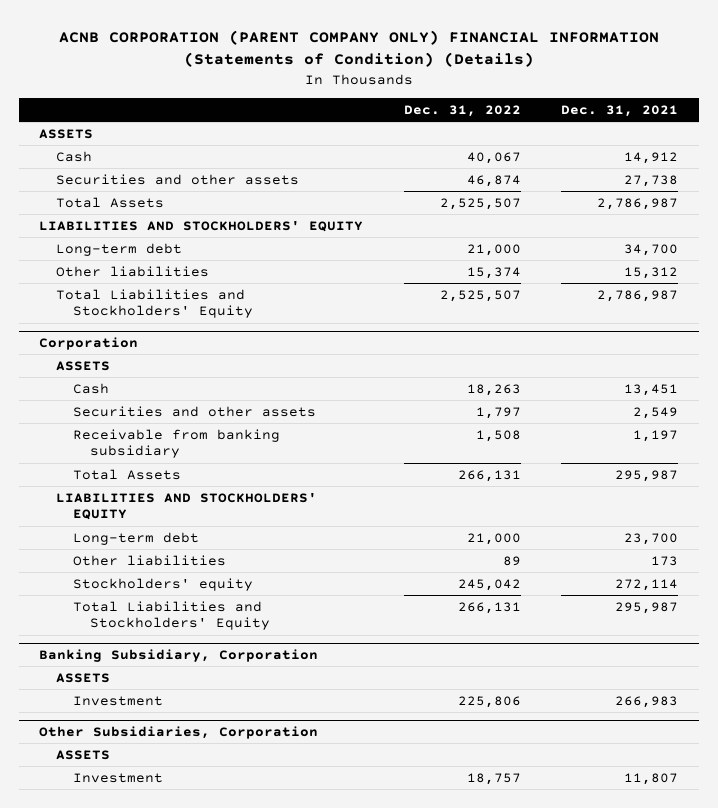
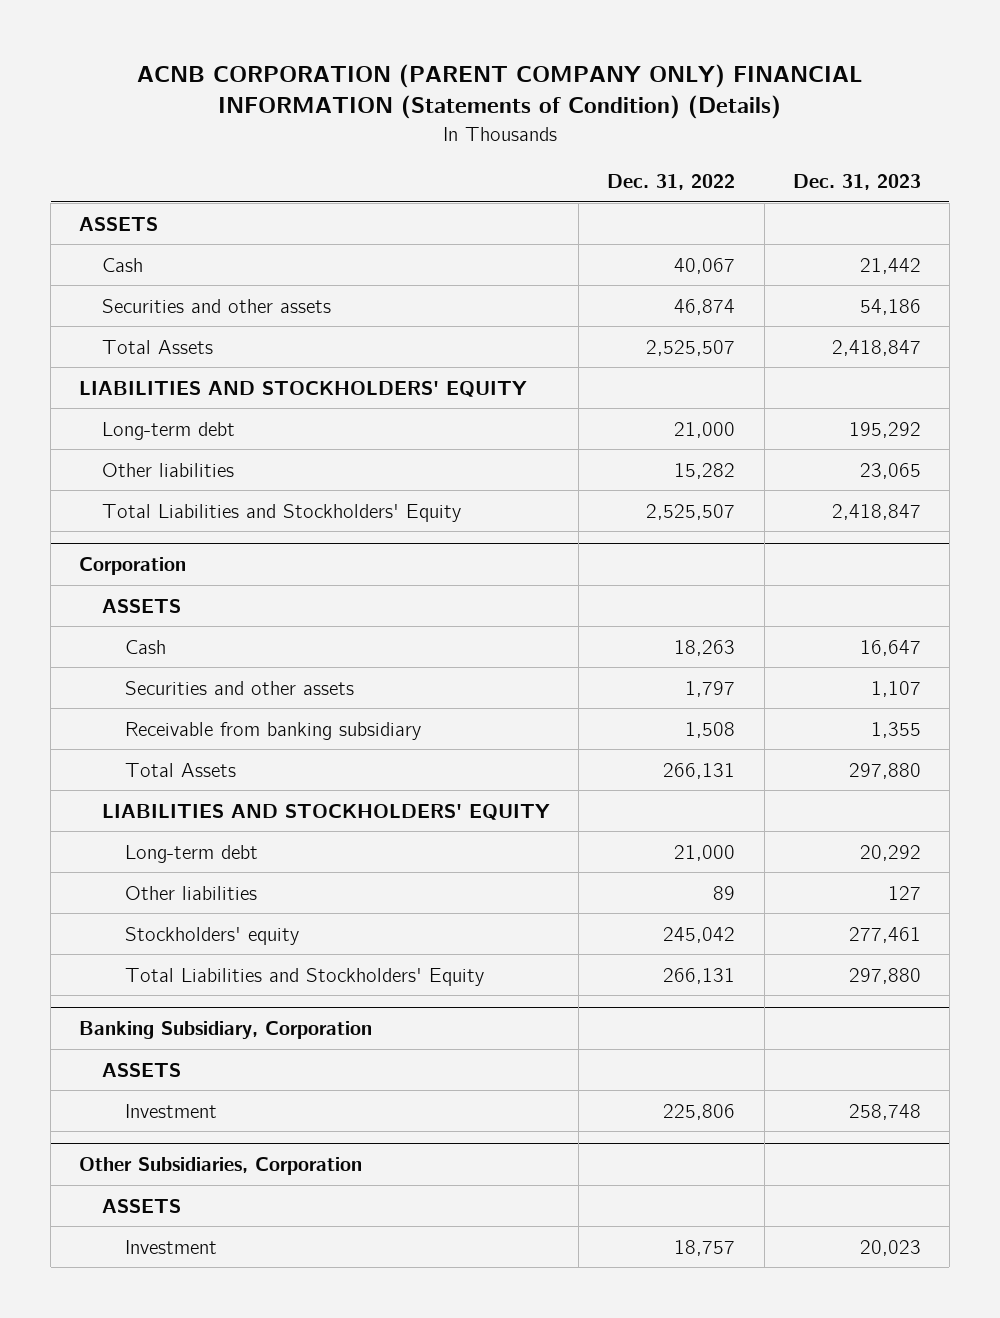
- | Dec. 31, 2022 | Dec. 31, 2021
+ | Dec. 31, 2022 | Dec. 31, 2023
- Other liabilities | 15,374 | 15,312
+ Other liabilities | 15,282 | 23,065

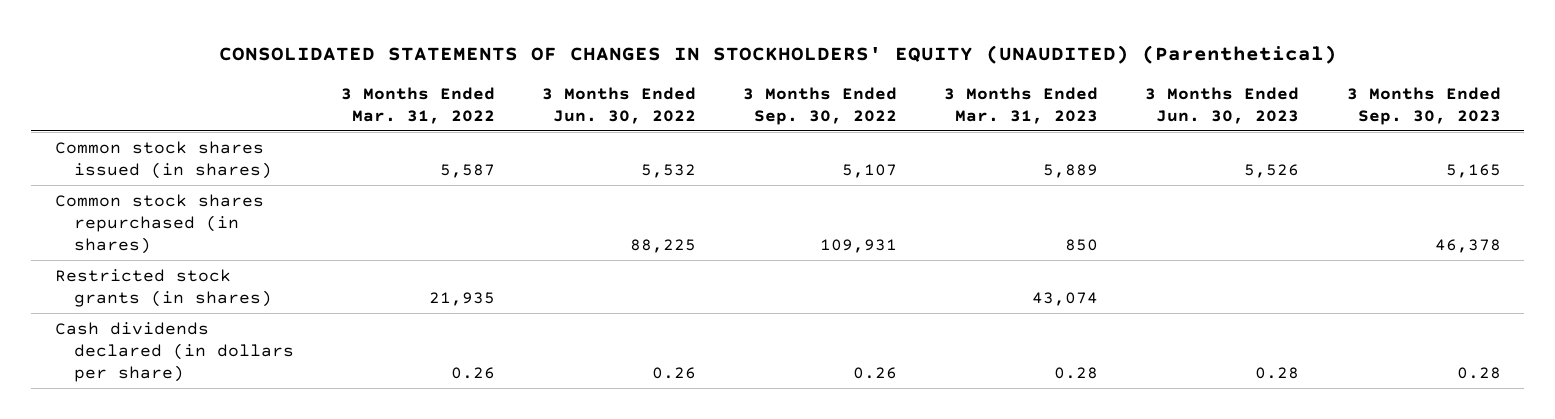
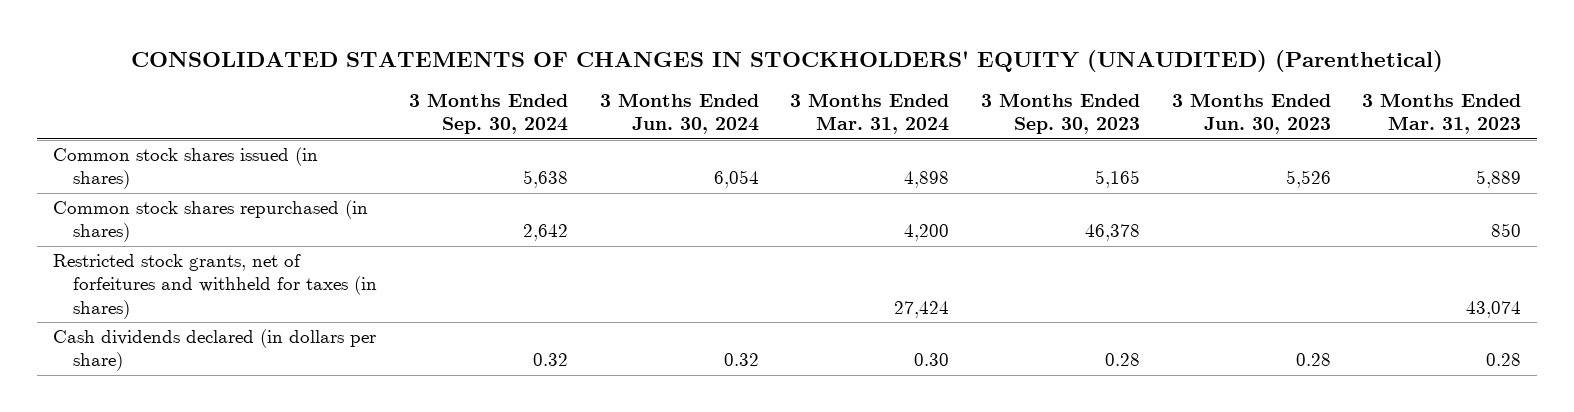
- | 3 Months Ended Mar. 31, 2022 | 3 Months Ended Jun. 30, 2022 | 3 Months Ended Sep. 30, 2022 | 3 Months Ended Mar. 31, 2023 | 3 Months Ended Jun. 30, 2023 | 3 Months Ended Sep. 30, 2023
+ | 3 Months Ended Sep. 30, 2024 | 3 Months Ended Jun. 30, 2024 | 3 Months Ended Mar. 31, 2024 | 3 Months Ended Sep. 30, 2023 | 3 Months Ended Jun. 30, 2023 | 3 Months Ended Mar. 31, 2023
- Restricted stock grants (in shares) | 21,935 | | | 43,074 | |
+ Restricted stock grants, net of forfeitures and withheld for taxes (in shares) | | | 27,424 | | | 43,074

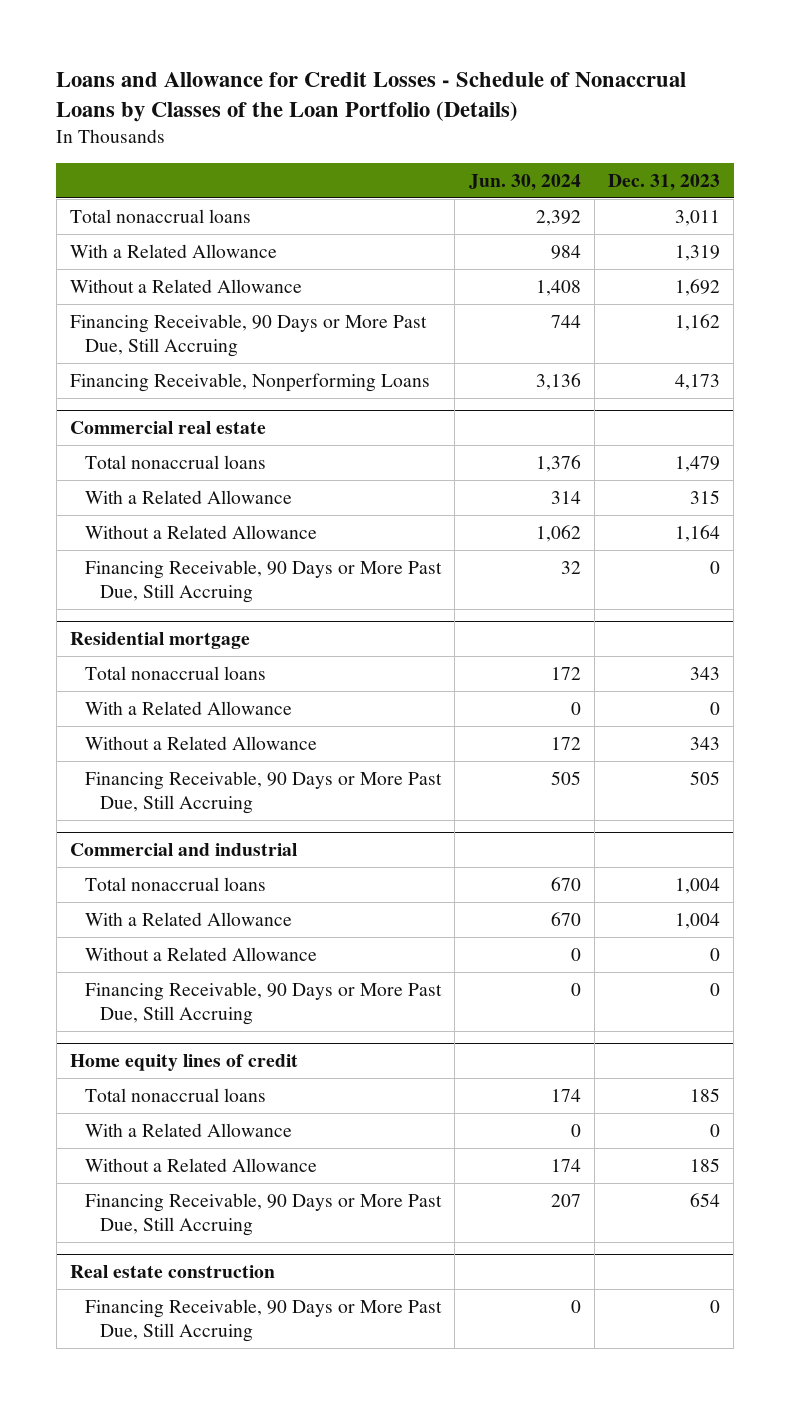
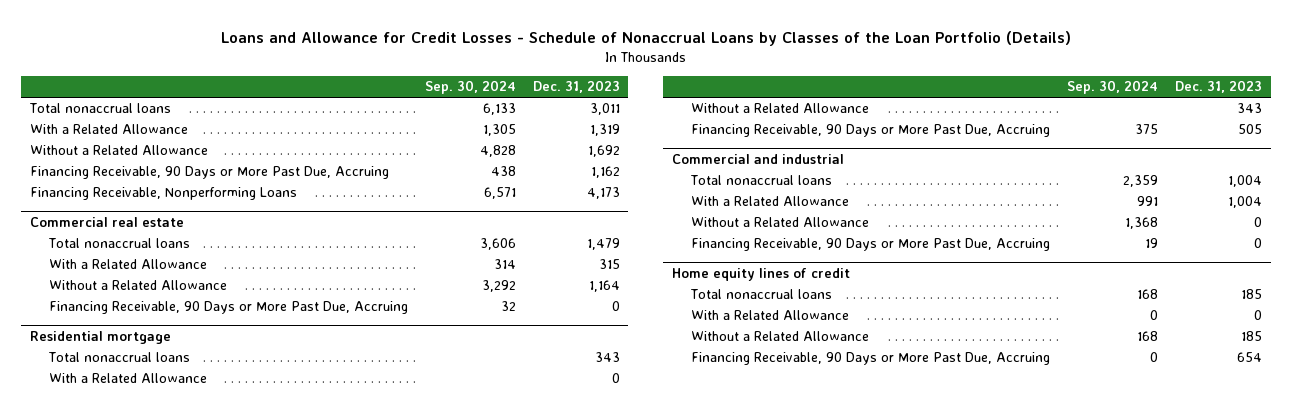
- | Jun. 30, 2024 | Dec. 31, 2023
+ | Sep. 30, 2024 | Dec. 31, 2023
- Financing Receivable, 90 Days or More Past Due, Still Accruing | 744 | 1,162
+ Financing Receivable, 90 Days or More Past Due, Accruing | 438 | 1,162
@ Commercial real estate
- Financing Receivable, 90 Days or More Past Due, Still Accruing | 32 | 0
+ Financing Receivable, 90 Days or More Past Due, Accruing | 32 | 0
@ Residential mortgage
- Financing Receivable, 90 Days or More Past Due, Still Accruing | 505 | 505
+ Financing Receivable, 90 Days or More Past Due, Accruing | 375 | 505
@ Commercial and industrial
- Financing Receivable, 90 Days or More Past Due, Still Accruing | 0 | 0
+ Financing Receivable, 90 Days or More Past Due, Accruing | 19 | 0
@ Home equity lines of credit
- Financing Receivable, 90 Days or More Past Due, Still Accruing | 207 | 654
- Real estate construction
- Financing Receivable, 90 Days or More Past Due, Still Accruing | 0 | 0
@ Home equity lines of credit
+ Financing Receivable, 90 Days or More Past Due, Accruing | 0 | 654

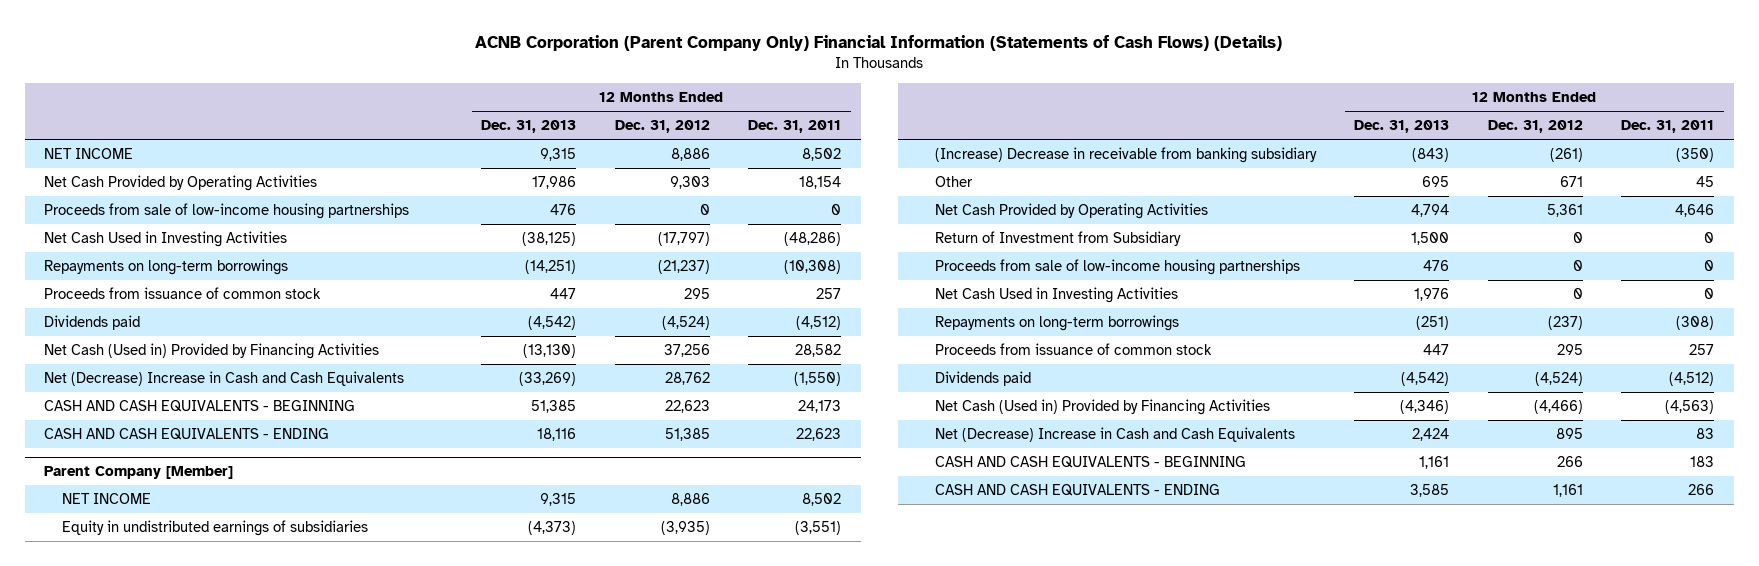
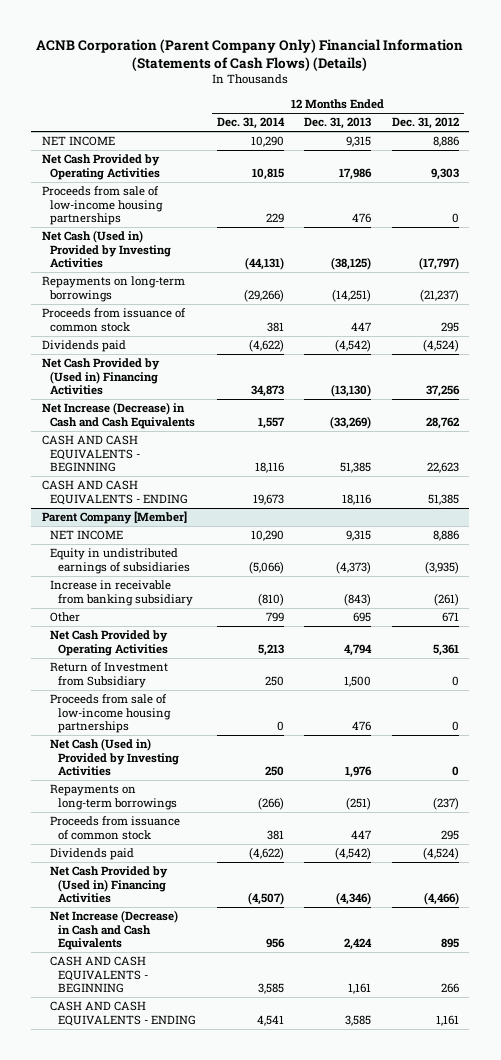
- | 12 Months Ended Dec. 31, 2013 | 12 Months Ended Dec. 31, 2012 | 12 Months Ended Dec. 31, 2011
+ | 12 Months Ended Dec. 31, 2014 | 12 Months Ended Dec. 31, 2013 | 12 Months Ended Dec. 31, 2012
- Net Cash Used in Investing Activities | (38,125) | (17,797) | (48,286)
+ Net Cash (Used in) Provided by Investing Activities | (44,131) | (38,125) | (17,797)
- Net Cash (Used in) Provided by Financing Activities | (13,130) | 37,256 | 28,582
- Net (Decrease) Increase in Cash and Cash Equivalents | (33,269) | 28,762 | (1,550)
+ Net Cash Provided by (Used in) Financing Activities | 34,873 | (13,130) | 37,256
+ Net Increase (Decrease) in Cash and Cash Equivalents | 1,557 | (33,269) | 28,762
@ Parent Company [Member]
- (Increase) Decrease in receivable from banking subsidiary | (843) | (261) | (350)
+ Increase in receivable from banking subsidiary | (810) | (843) | (261)
- Net Cash Used in Investing Activities | 1,976 | 0 | 0
+ Net Cash (Used in) Provided by Investing Activities | 250 | 1,976 | 0
- Net Cash (Used in) Provided by Financing Activities | (4,346) | (4,466) | (4,563)
- Net (Decrease) Increase in Cash and Cash Equivalents | 2,424 | 895 | 83
+ Net Cash Provided by (Used in) Financing Activities | (4,507) | (4,346) | (4,466)
+ Net Increase (Decrease) in Cash and Cash Equivalents | 956 | 2,424 | 895

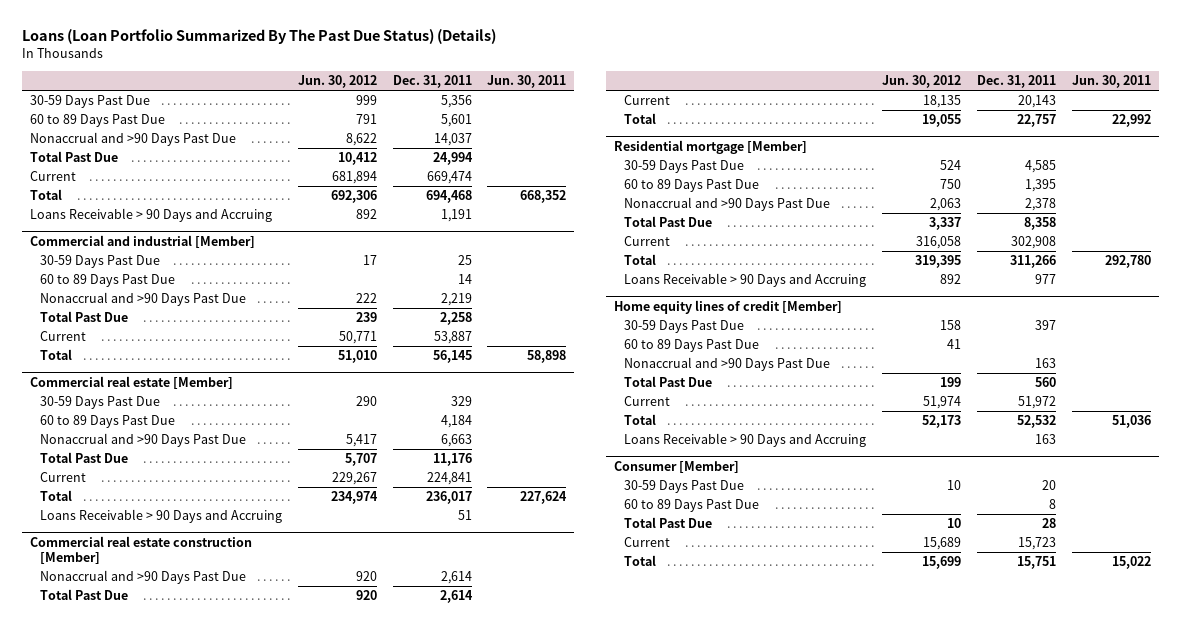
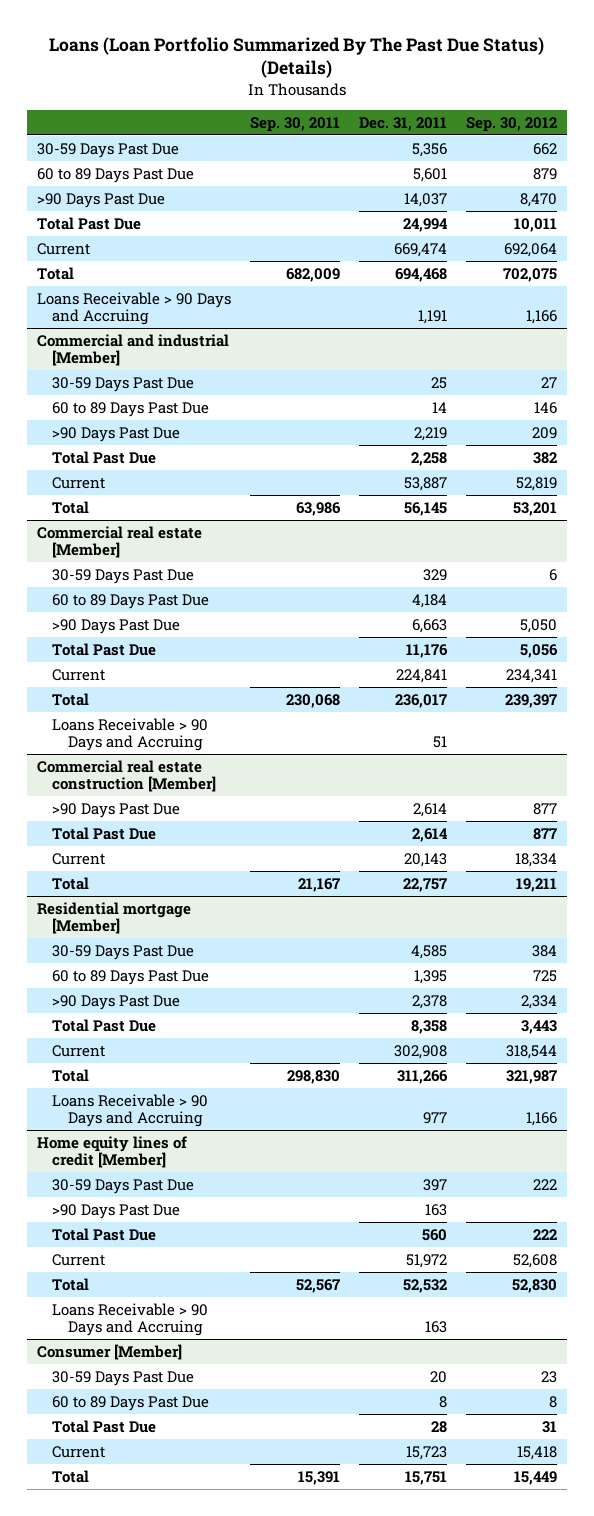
- | Jun. 30, 2012 | Dec. 31, 2011 | Jun. 30, 2011
+ | Sep. 30, 2011 | Dec. 31, 2011 | Sep. 30, 2012
- Nonaccrual and >90 Days Past Due | 8,622 | 14,037 |
+ >90 Days Past Due | | 14,037 | 8,470
@ Commercial and industrial [Member]
- Nonaccrual and >90 Days Past Due | 222 | 2,219 |
+ >90 Days Past Due | | 2,219 | 209
@ Commercial real estate [Member]
- Nonaccrual and >90 Days Past Due | 5,417 | 6,663 |
+ >90 Days Past Due | | 6,663 | 5,050
@ Commercial real estate construction [Member]
- Nonaccrual and >90 Days Past Due | 920 | 2,614 |
+ >90 Days Past Due | | 2,614 | 877
@ Residential mortgage [Member]
- Nonaccrual and >90 Days Past Due | 2,063 | 2,378 |
+ >90 Days Past Due | | 2,378 | 2,334
@ Home equity lines of credit [Member]
- 60 to 89 Days Past Due | 41 | |
- Nonaccrual and >90 Days Past Due | | 163 |
+ >90 Days Past Due | | 163 |

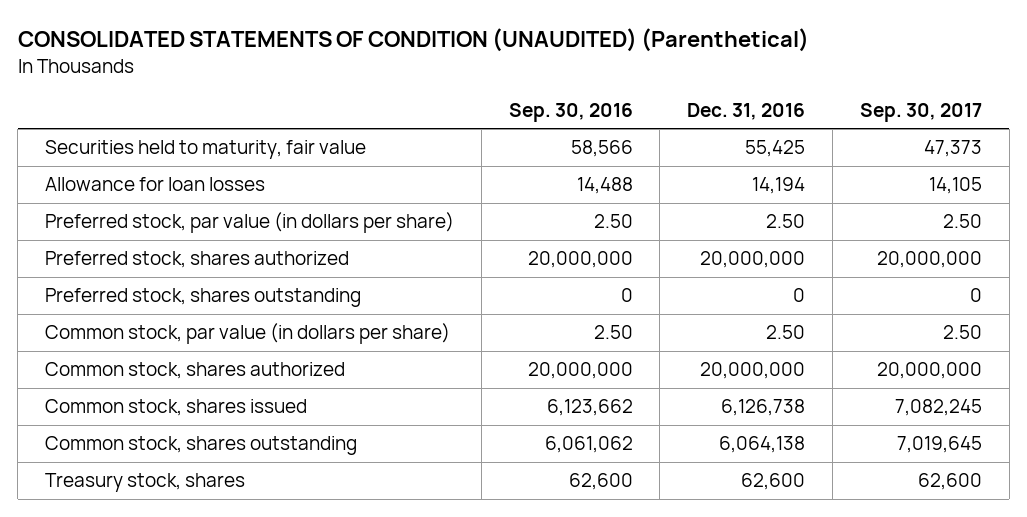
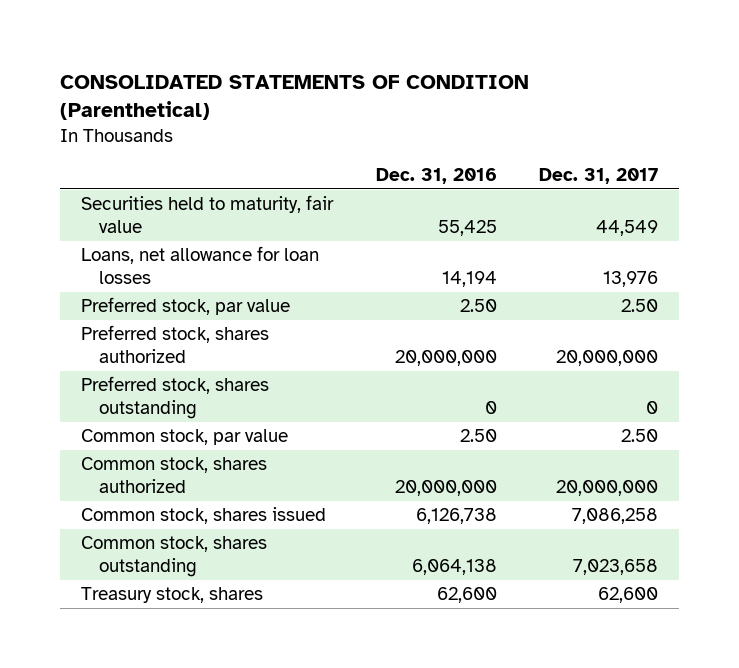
- CONSOLIDATED STATEMENTS OF CONDITION (UNAUDITED) (Parenthetical)
+ CONSOLIDATED STATEMENTS OF CONDITION (Parenthetical)
- | Sep. 30, 2016 | Dec. 31, 2016 | Sep. 30, 2017
+ | Dec. 31, 2016 | Dec. 31, 2017
- Allowance for loan losses | 14,488 | 14,194 | 14,105
- Preferred stock, par value (in dollars per share) | 2.50 | 2.50 | 2.50
+ Loans, net allowance for loan losses | 14,194 | 13,976
+ Preferred stock, par value | 2.50 | 2.50
- Common stock, par value (in dollars per share) | 2.50 | 2.50 | 2.50
+ Common stock, par value | 2.50 | 2.50

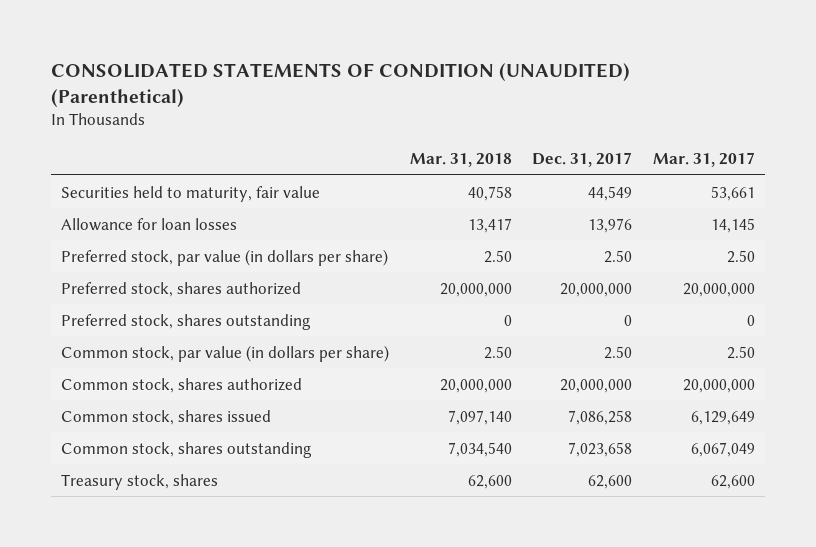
- CONSOLIDATED STATEMENTS OF CONDITION (Parenthetical)
+ CONSOLIDATED STATEMENTS OF CONDITION (UNAUDITED) (Parenthetical)
- | Dec. 31, 2016 | Dec. 31, 2017
+ | Mar. 31, 2018 | Dec. 31, 2017 | Mar. 31, 2017
- Loans, net allowance for loan losses | 14,194 | 13,976
- Preferred stock, par value | 2.50 | 2.50
+ Allowance for loan losses | 13,417 | 13,976 | 14,145
+ Preferred stock, par value (in dollars per share) | 2.50 | 2.50 | 2.50
- Common stock, par value | 2.50 | 2.50
+ Common stock, par value (in dollars per share) | 2.50 | 2.50 | 2.50

